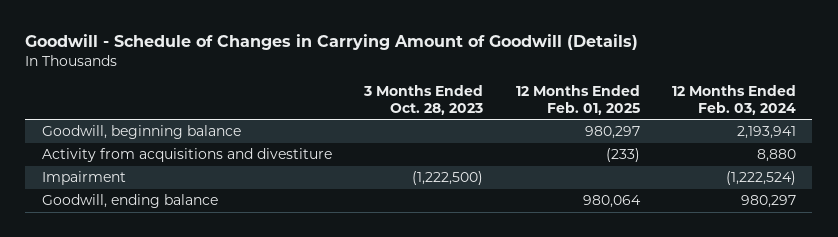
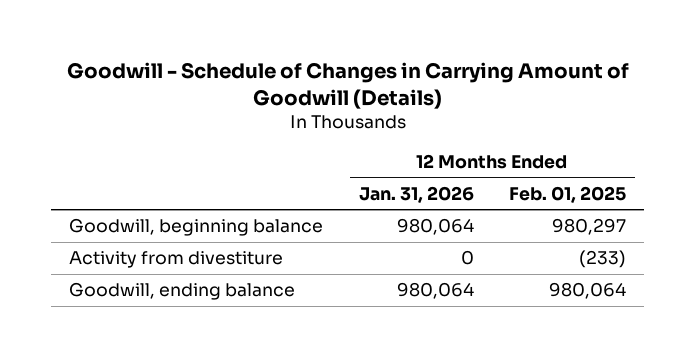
- | 3 Months Ended Oct. 28, 2023 | 12 Months Ended Feb. 01, 2025 | 12 Months Ended Feb. 03, 2024
+ | 12 Months Ended Jan. 31, 2026 | 12 Months Ended Feb. 01, 2025
- Activity from acquisitions and divestiture | | (233) | 8,880
- Impairment | (1,222,500) | | (1,222,524)
+ Activity from divestiture | 0 | (233)

